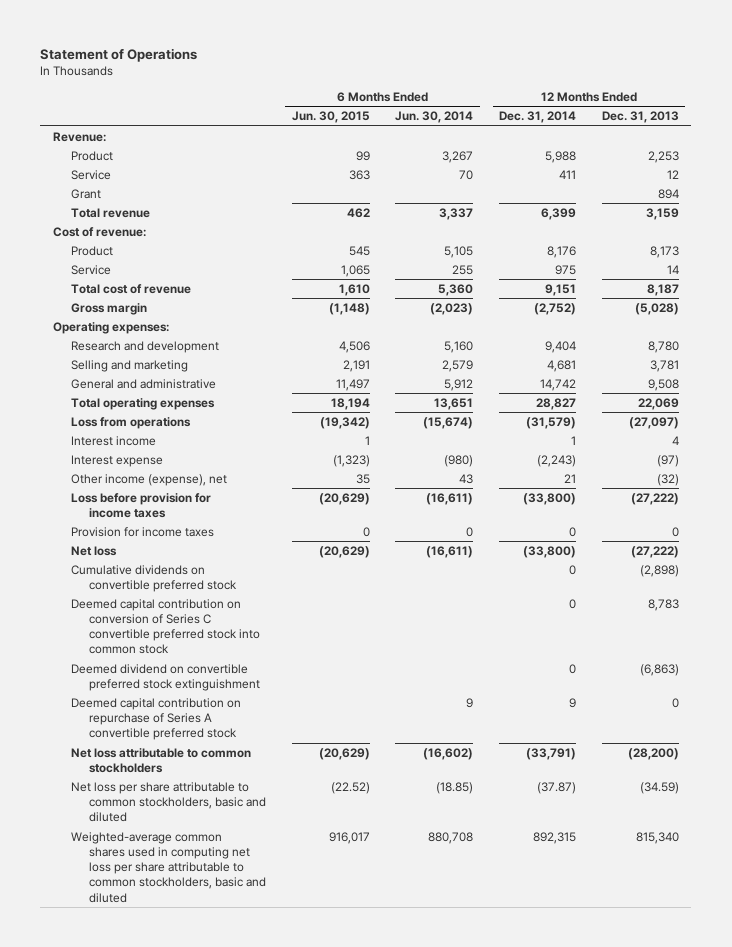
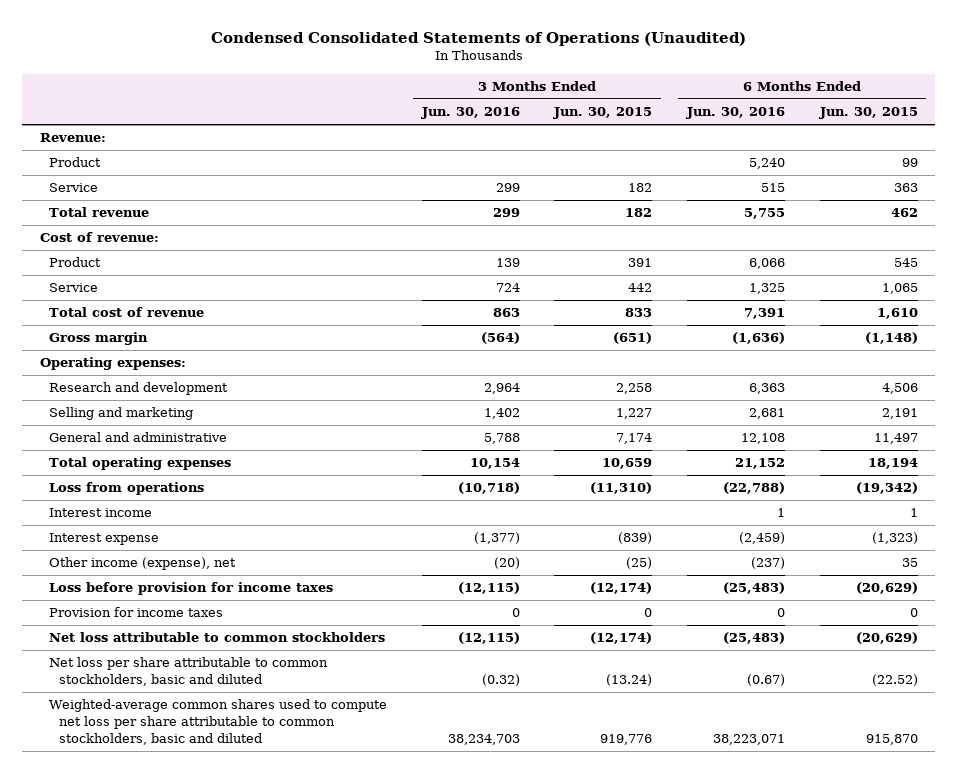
- Statement of Operations
+ Condensed Consolidated Statements of Operations (Unaudited)
- | 6 Months Ended Jun. 30, 2015 | 6 Months Ended Jun. 30, 2014 | 12 Months Ended Dec. 31, 2014 | 12 Months Ended Dec. 31, 2013
+ | 3 Months Ended Jun. 30, 2016 | 3 Months Ended Jun. 30, 2015 | 6 Months Ended Jun. 30, 2016 | 6 Months Ended Jun. 30, 2015
- Grant | | | | 894
- Net loss | (20,629) | (16,611) | (33,800) | (27,222)
- Cumulative dividends on convertible preferred stock | | | 0 | (2,898)
- Deemed capital contribution on conversion of Series C convertible preferred stock into common stock | | | 0 | 8,783
- Deemed dividend on convertible preferred stock extinguishment | | | 0 | (6,863)
- Deemed capital contribution on repurchase of Series A convertible preferred stock | | 9 | 9 | 0
- Weighted-average common shares used in computing net loss per share attributable to common stockholders, basic and diluted | 916,017 | 880,708 | 892,315 | 815,340
+ Weighted-average common shares used to compute net loss per share attributable to common stockholders, basic and diluted | 38,234,703 | 919,776 | 38,223,071 | 915,870

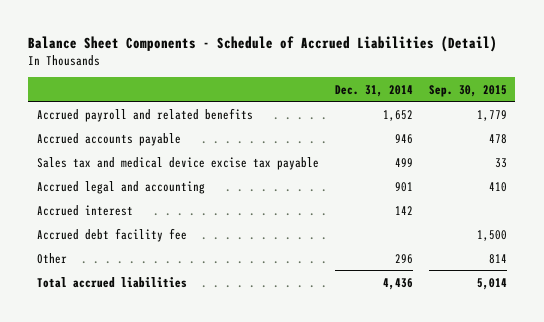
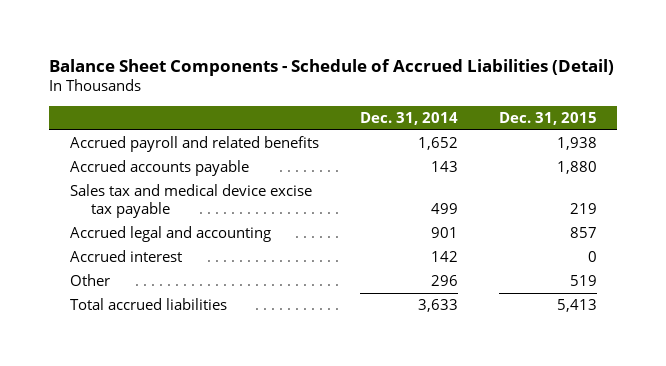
- | Dec. 31, 2014 | Sep. 30, 2015
+ | Dec. 31, 2014 | Dec. 31, 2015
- Accrued accounts payable | 946 | 478
+ Accrued accounts payable | 143 | 1,880
- Accrued debt facility fee | | 1,500
- Total accrued liabilities | 4,436 | 5,014
+ Total accrued liabilities | 3,633 | 5,413

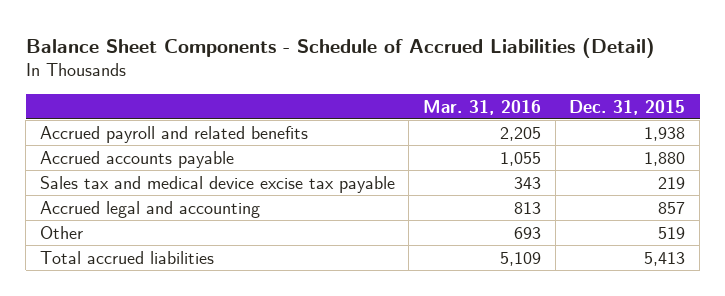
- | Dec. 31, 2014 | Dec. 31, 2015
+ | Mar. 31, 2016 | Dec. 31, 2015
- Accrued interest | 142 | 0

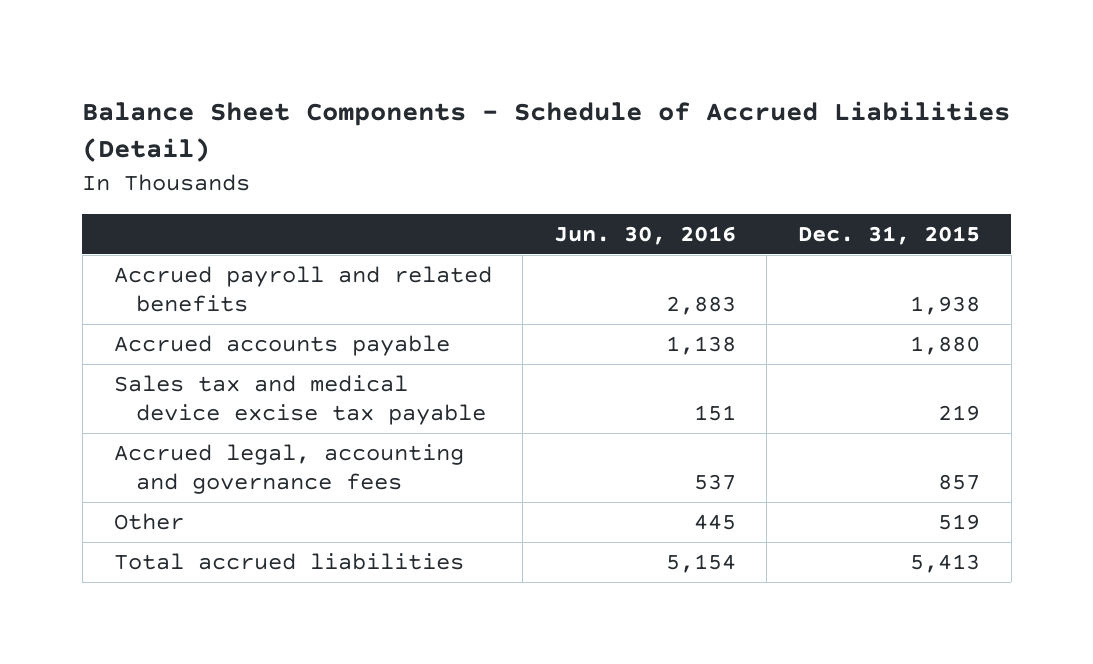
- | Mar. 31, 2016 | Dec. 31, 2015
+ | Jun. 30, 2016 | Dec. 31, 2015
- Accrued legal and accounting | 813 | 857
+ Accrued legal, accounting and governance fees | 537 | 857

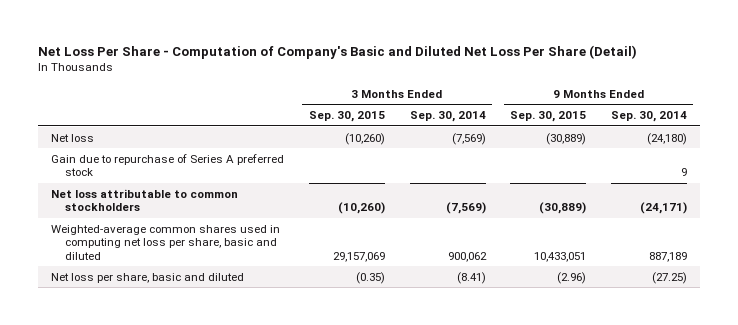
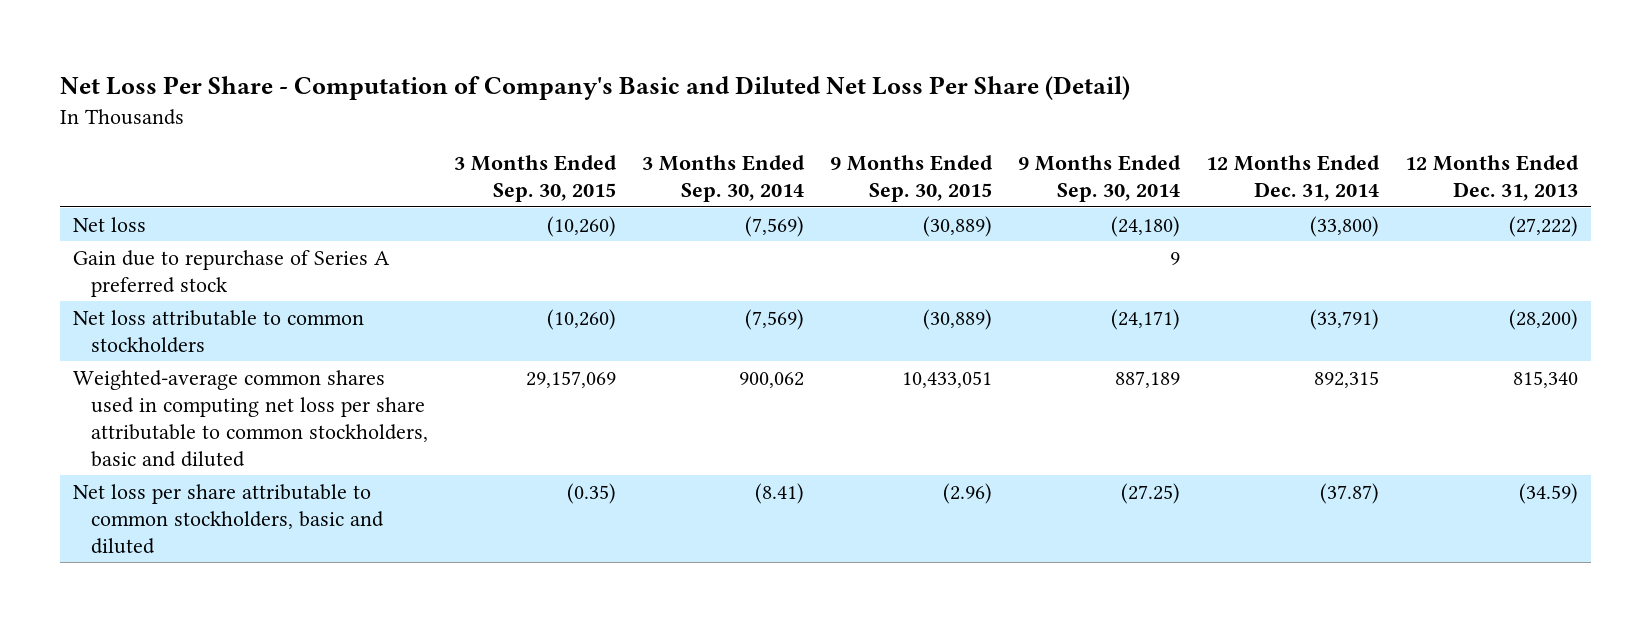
- | 3 Months Ended Sep. 30, 2015 | 3 Months Ended Sep. 30, 2014 | 9 Months Ended Sep. 30, 2015 | 9 Months Ended Sep. 30, 2014
+ | 3 Months Ended Sep. 30, 2015 | 3 Months Ended Sep. 30, 2014 | 9 Months Ended Sep. 30, 2015 | 9 Months Ended Sep. 30, 2014 | 12 Months Ended Dec. 31, 2014 | 12 Months Ended Dec. 31, 2013
- Weighted-average common shares used in computing net loss per share, basic and diluted | 29,157,069 | 900,062 | 10,433,051 | 887,189
- Net loss per share, basic and diluted | (0.35) | (8.41) | (2.96) | (27.25)
+ Weighted-average common shares used in computing net loss per share attributable to common stockholders, basic and diluted | 29,157,069 | 900,062 | 10,433,051 | 887,189 | 892,315 | 815,340
+ Net loss per share attributable to common stockholders, basic and diluted | (0.35) | (8.41) | (2.96) | (27.25) | (37.87) | (34.59)

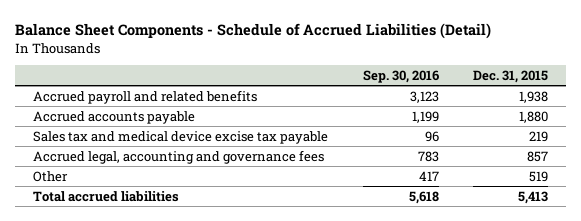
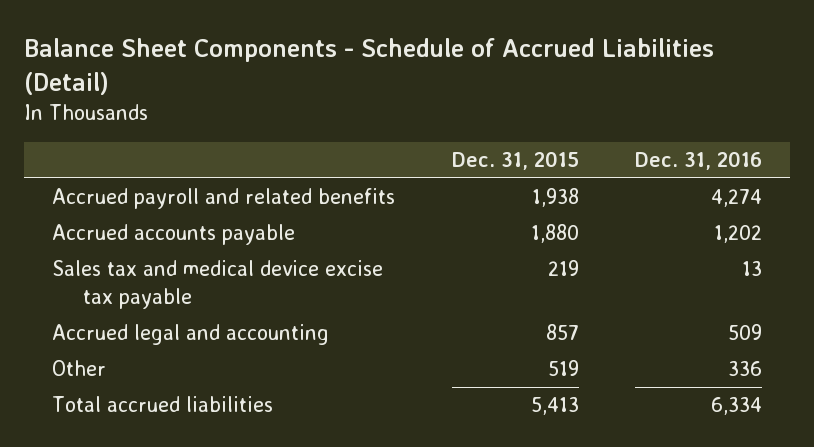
- | Sep. 30, 2016 | Dec. 31, 2015
+ | Dec. 31, 2015 | Dec. 31, 2016
- Accrued legal, accounting and governance fees | 783 | 857
+ Accrued legal and accounting | 857 | 509

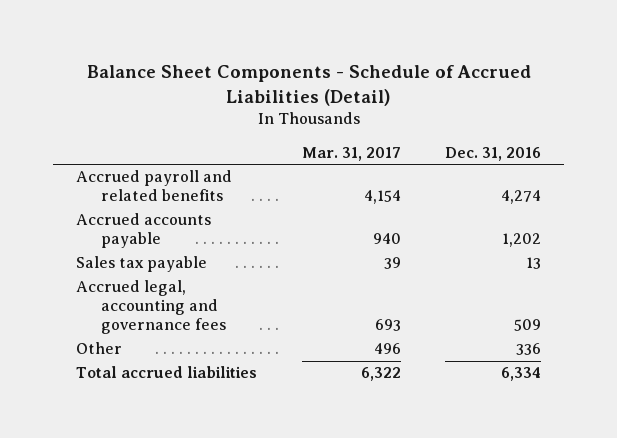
- | Dec. 31, 2015 | Dec. 31, 2016
+ | Mar. 31, 2017 | Dec. 31, 2016
- Sales tax and medical device excise tax payable | 219 | 13
- Accrued legal and accounting | 857 | 509
+ Sales tax payable | 39 | 13
+ Accrued legal, accounting and governance fees | 693 | 509

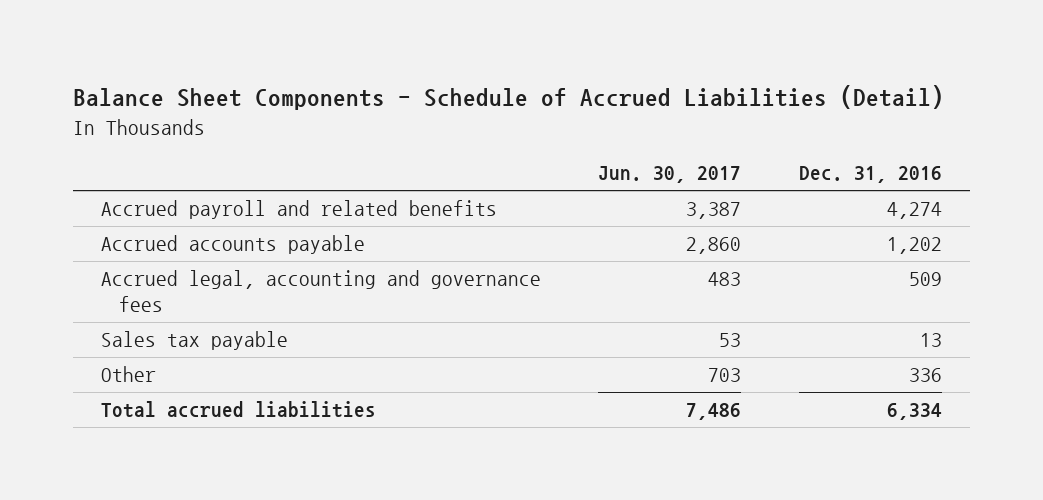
- | Mar. 31, 2017 | Dec. 31, 2016
+ | Jun. 30, 2017 | Dec. 31, 2016
moved down: Sales tax payable | 53 | 13

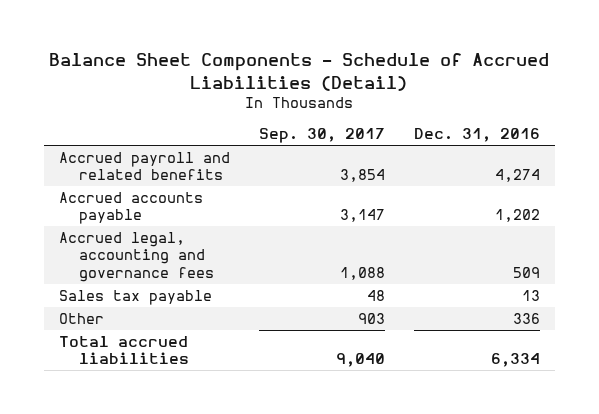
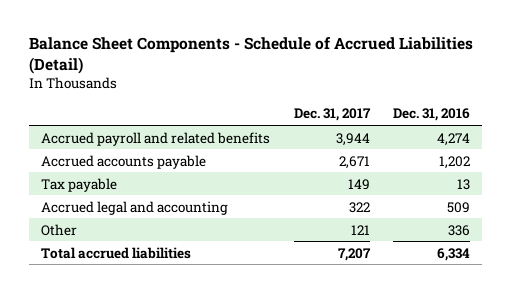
- | Sep. 30, 2017 | Dec. 31, 2016
+ | Dec. 31, 2017 | Dec. 31, 2016
- Accrued legal, accounting and governance fees | 1,088 | 509
- Sales tax payable | 48 | 13
+ Tax payable | 149 | 13
+ Accrued legal and accounting | 322 | 509

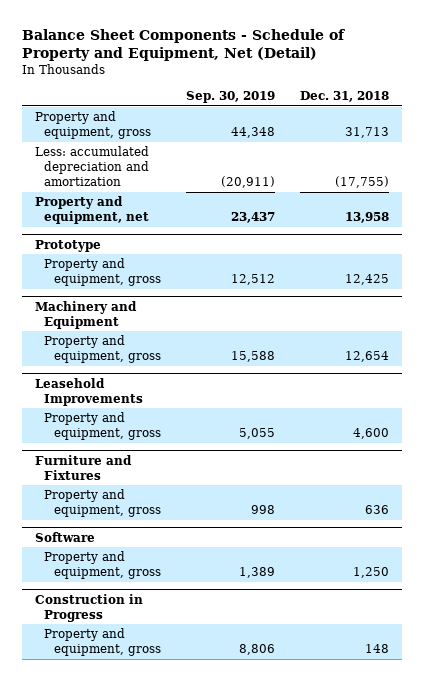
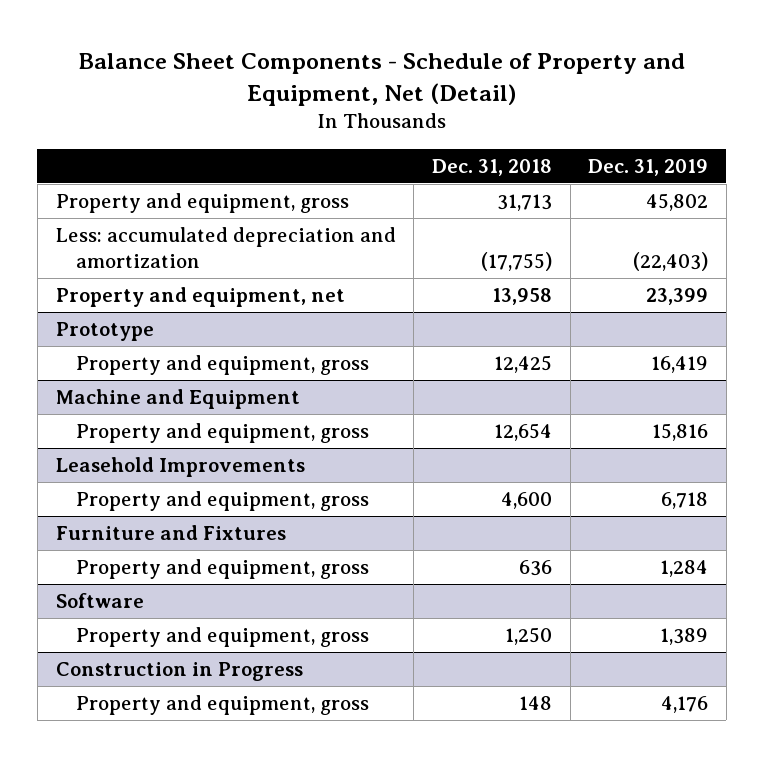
- | Sep. 30, 2019 | Dec. 31, 2018
+ | Dec. 31, 2018 | Dec. 31, 2019
- Machinery and Equipment
+ Machine and Equipment

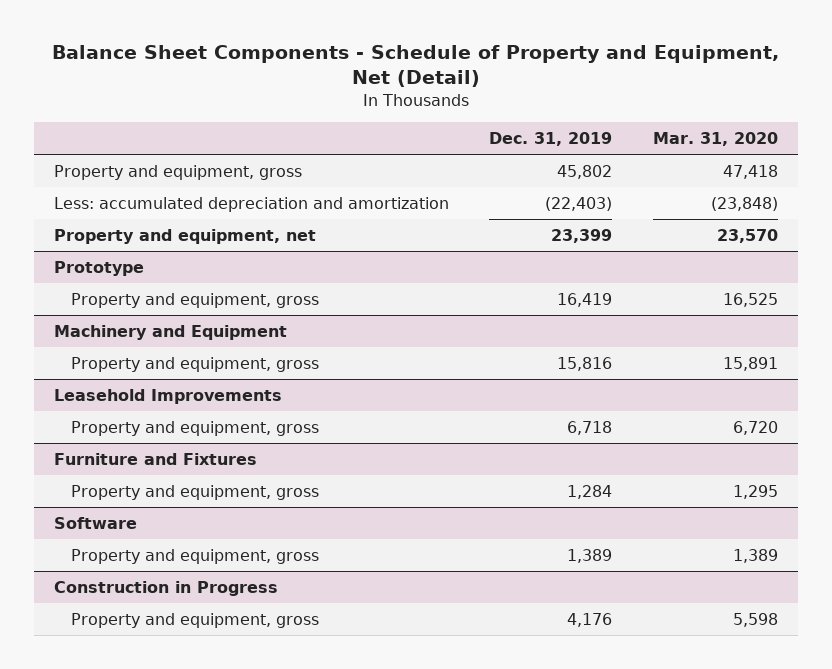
- | Dec. 31, 2018 | Dec. 31, 2019
+ | Dec. 31, 2019 | Mar. 31, 2020
- Machine and Equipment
+ Machinery and Equipment

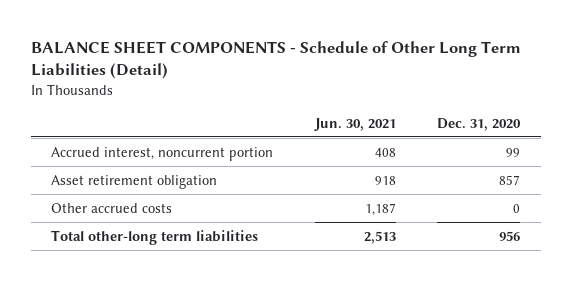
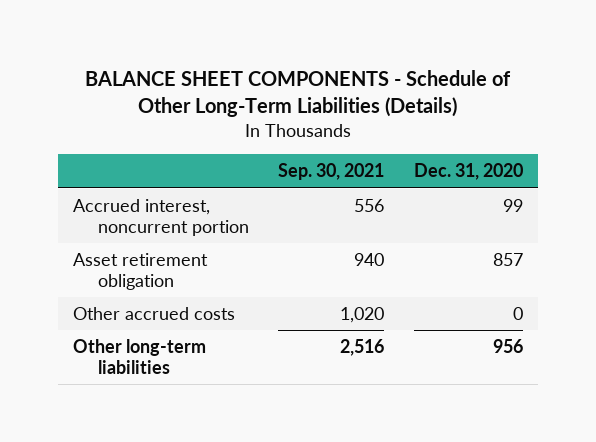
- BALANCE SHEET COMPONENTS - Schedule of Other Long Term Liabilities (Detail)
+ BALANCE SHEET COMPONENTS - Schedule of Other Long-Term Liabilities (Details)
- | Jun. 30, 2021 | Dec. 31, 2020
+ | Sep. 30, 2021 | Dec. 31, 2020
- Total other-long term liabilities | 2,513 | 956
+ Other long-term liabilities | 2,516 | 956

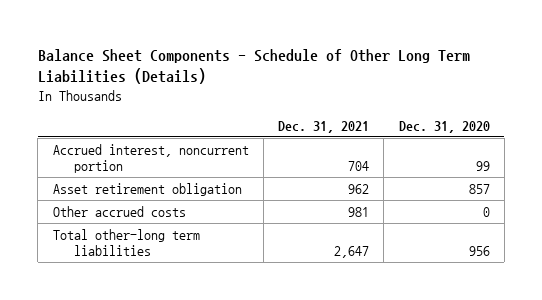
- BALANCE SHEET COMPONENTS - Schedule of Other Long-Term Liabilities (Details)
+ Balance Sheet Components - Schedule of Other Long Term Liabilities (Details)
- | Sep. 30, 2021 | Dec. 31, 2020
+ | Dec. 31, 2021 | Dec. 31, 2020
- Other long-term liabilities | 2,516 | 956
+ Total other-long term liabilities | 2,647 | 956

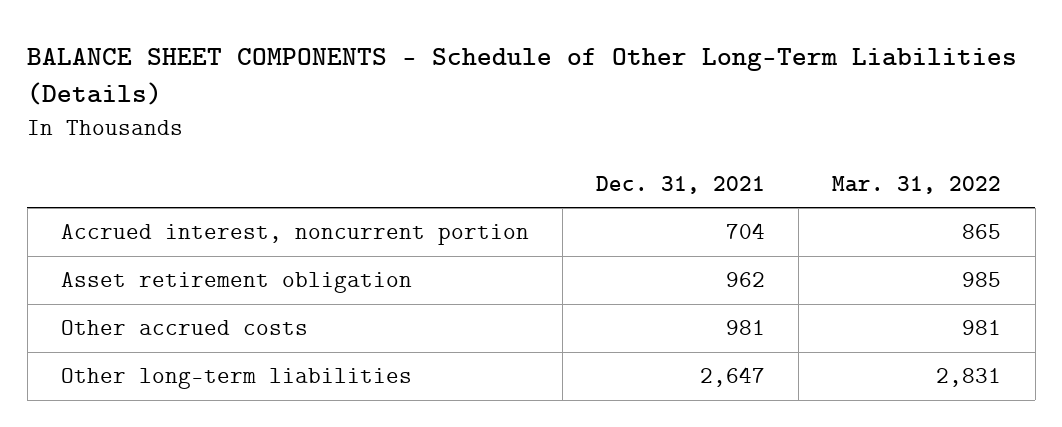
- Balance Sheet Components - Schedule of Other Long Term Liabilities (Details)
+ BALANCE SHEET COMPONENTS - Schedule of Other Long-Term Liabilities (Details)
- | Dec. 31, 2021 | Dec. 31, 2020
+ | Dec. 31, 2021 | Mar. 31, 2022
- Total other-long term liabilities | 2,647 | 956
+ Other long-term liabilities | 2,647 | 2,831

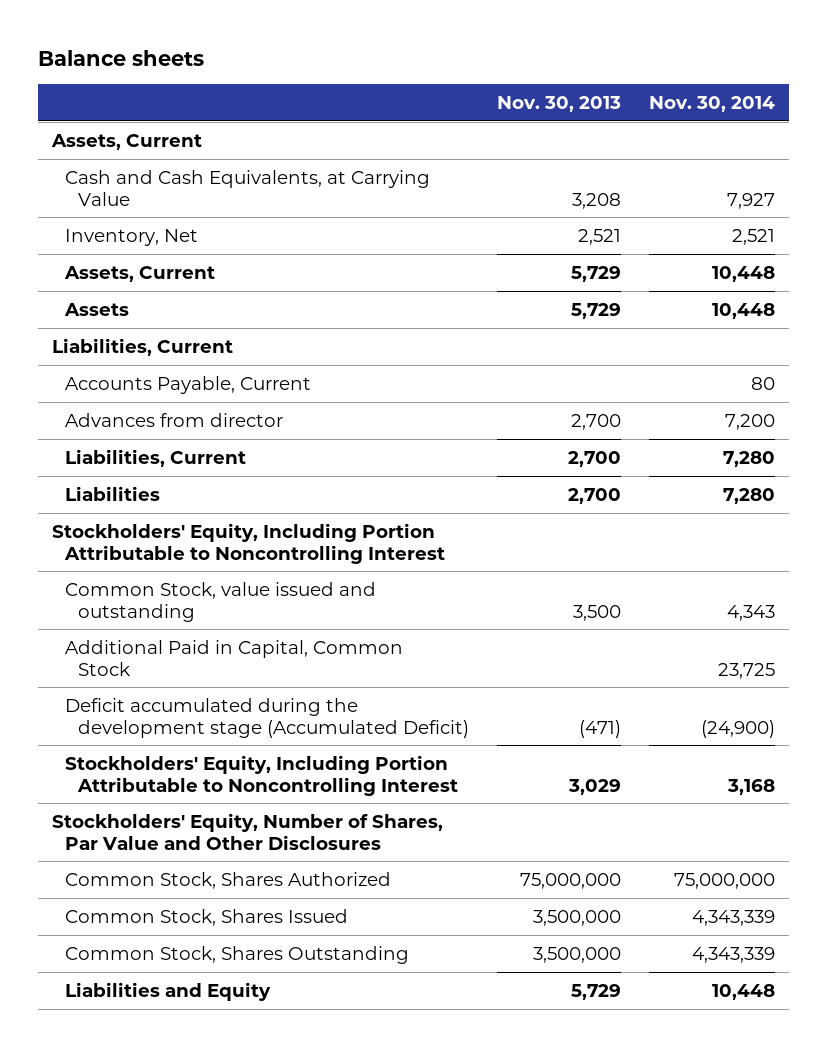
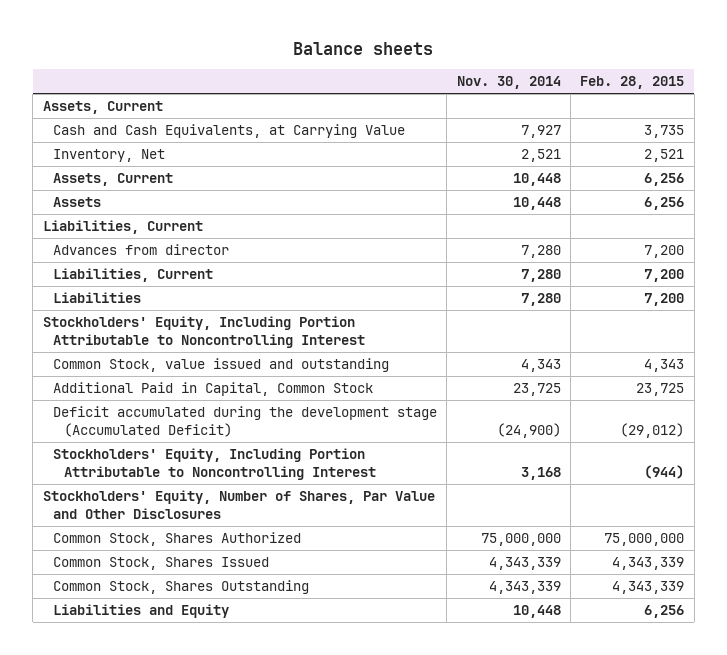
- | Nov. 30, 2013 | Nov. 30, 2014
+ | Nov. 30, 2014 | Feb. 28, 2015
- Accounts Payable, Current | | 80
- Advances from director | 2,700 | 7,200
+ Advances from director | 7,280 | 7,200

